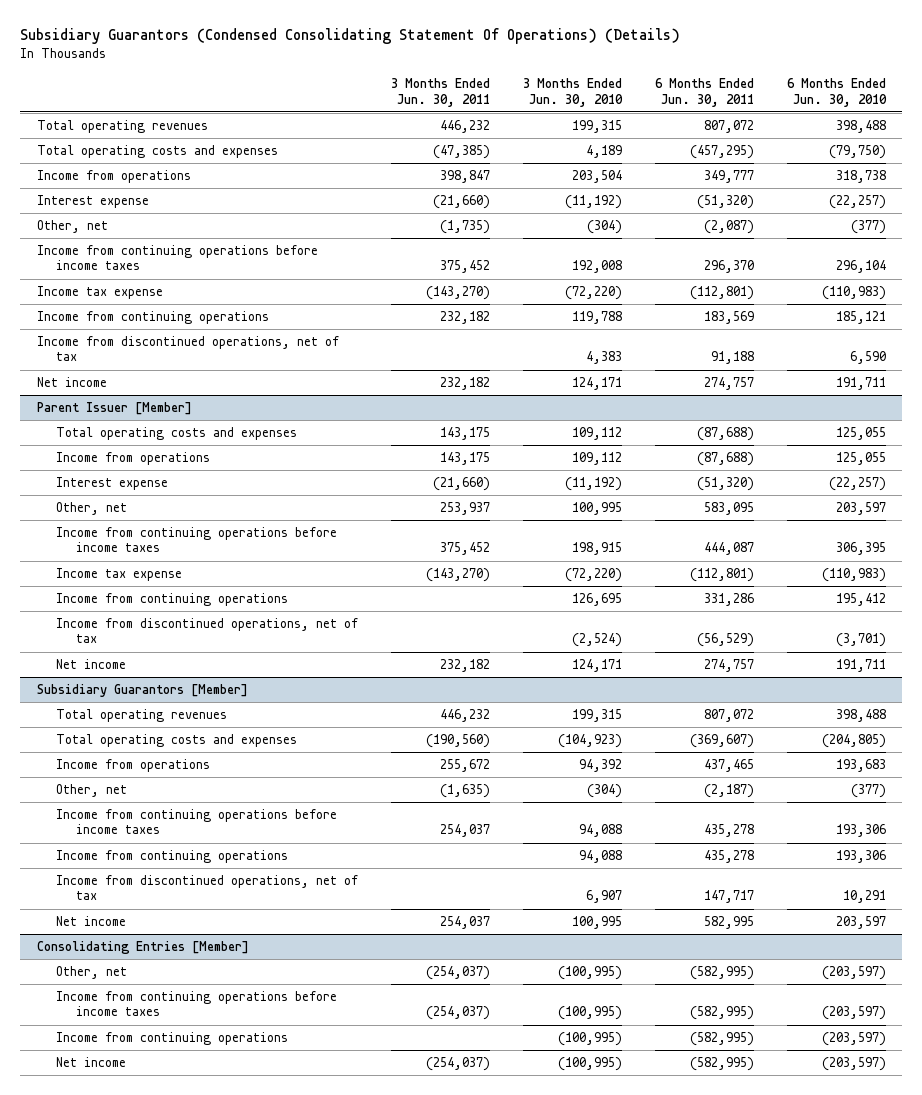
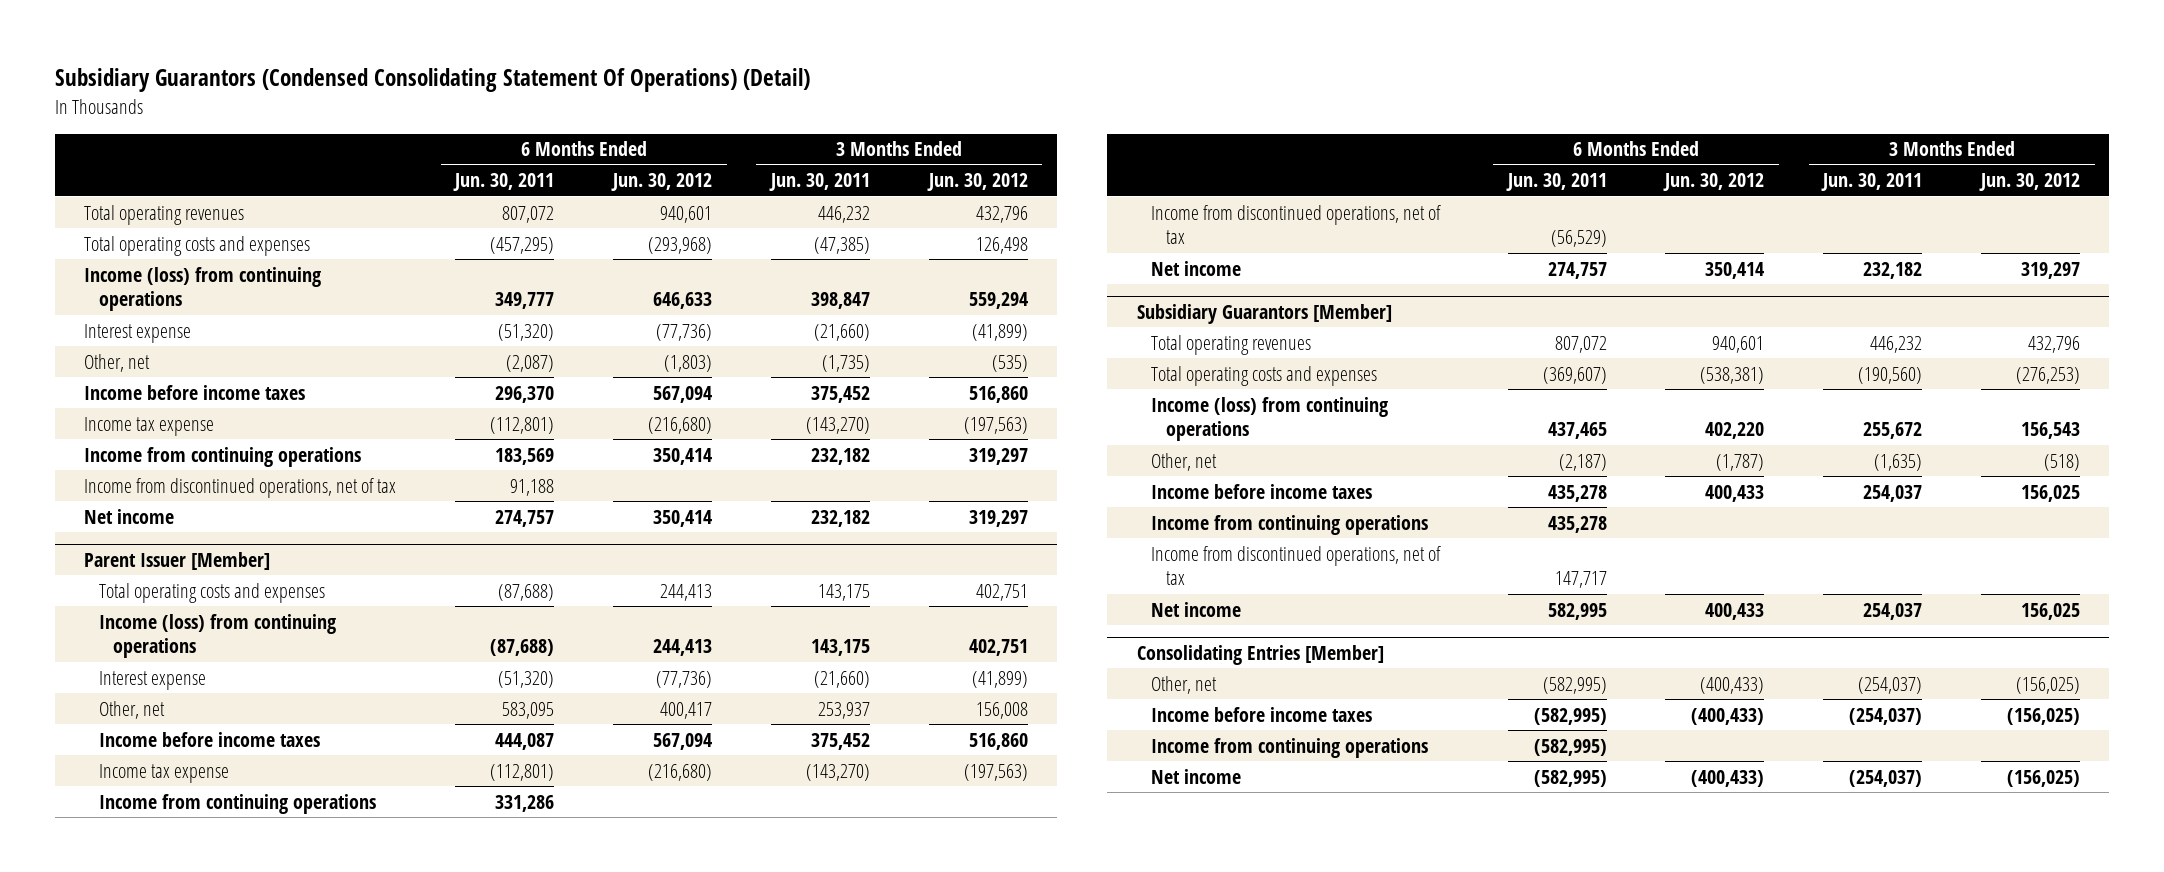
- Subsidiary Guarantors (Condensed Consolidating Statement Of Operations) (Details)
+ Subsidiary Guarantors (Condensed Consolidating Statement Of Operations) (Detail)
- | 3 Months Ended Jun. 30, 2011 | 3 Months Ended Jun. 30, 2010 | 6 Months Ended Jun. 30, 2011 | 6 Months Ended Jun. 30, 2010
+ | 6 Months Ended Jun. 30, 2011 | 6 Months Ended Jun. 30, 2012 | 3 Months Ended Jun. 30, 2011 | 3 Months Ended Jun. 30, 2012
- Income from operations | 398,847 | 203,504 | 349,777 | 318,738
+ Income (loss) from continuing operations | 349,777 | 646,633 | 398,847 | 559,294
- Income from continuing operations before income taxes | 375,452 | 192,008 | 296,370 | 296,104
+ Income before income taxes | 296,370 | 567,094 | 375,452 | 516,860
@ Parent Issuer [Member]
- Income from operations | 143,175 | 109,112 | (87,688) | 125,055
+ Income (loss) from continuing operations | (87,688) | 244,413 | 143,175 | 402,751
- Income from continuing operations before income taxes | 375,452 | 198,915 | 444,087 | 306,395
+ Income before income taxes | 444,087 | 567,094 | 375,452 | 516,860
@ Subsidiary Guarantors [Member]
- Income from operations | 255,672 | 94,392 | 437,465 | 193,683
+ Income (loss) from continuing operations | 437,465 | 402,220 | 255,672 | 156,543
- Income from continuing operations before income taxes | 254,037 | 94,088 | 435,278 | 193,306
+ Income before income taxes | 435,278 | 400,433 | 254,037 | 156,025
@ Consolidating Entries [Member]
- Income from continuing operations before income taxes | (254,037) | (100,995) | (582,995) | (203,597)
+ Income before income taxes | (582,995) | (400,433) | (254,037) | (156,025)

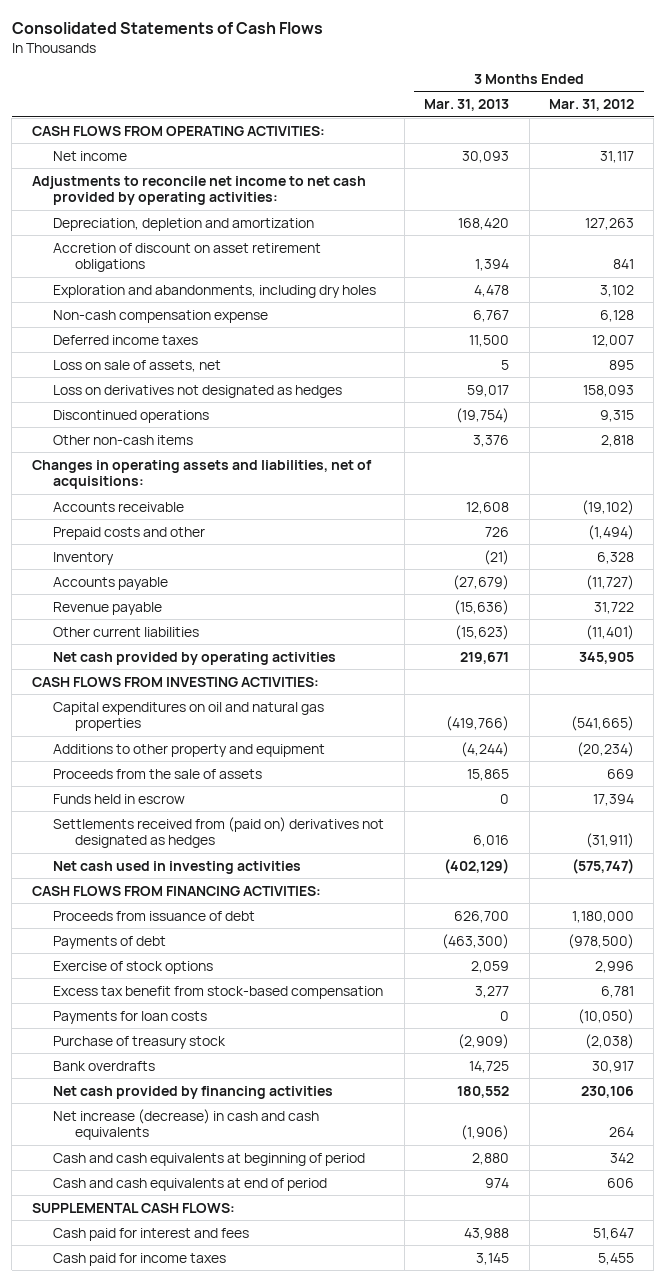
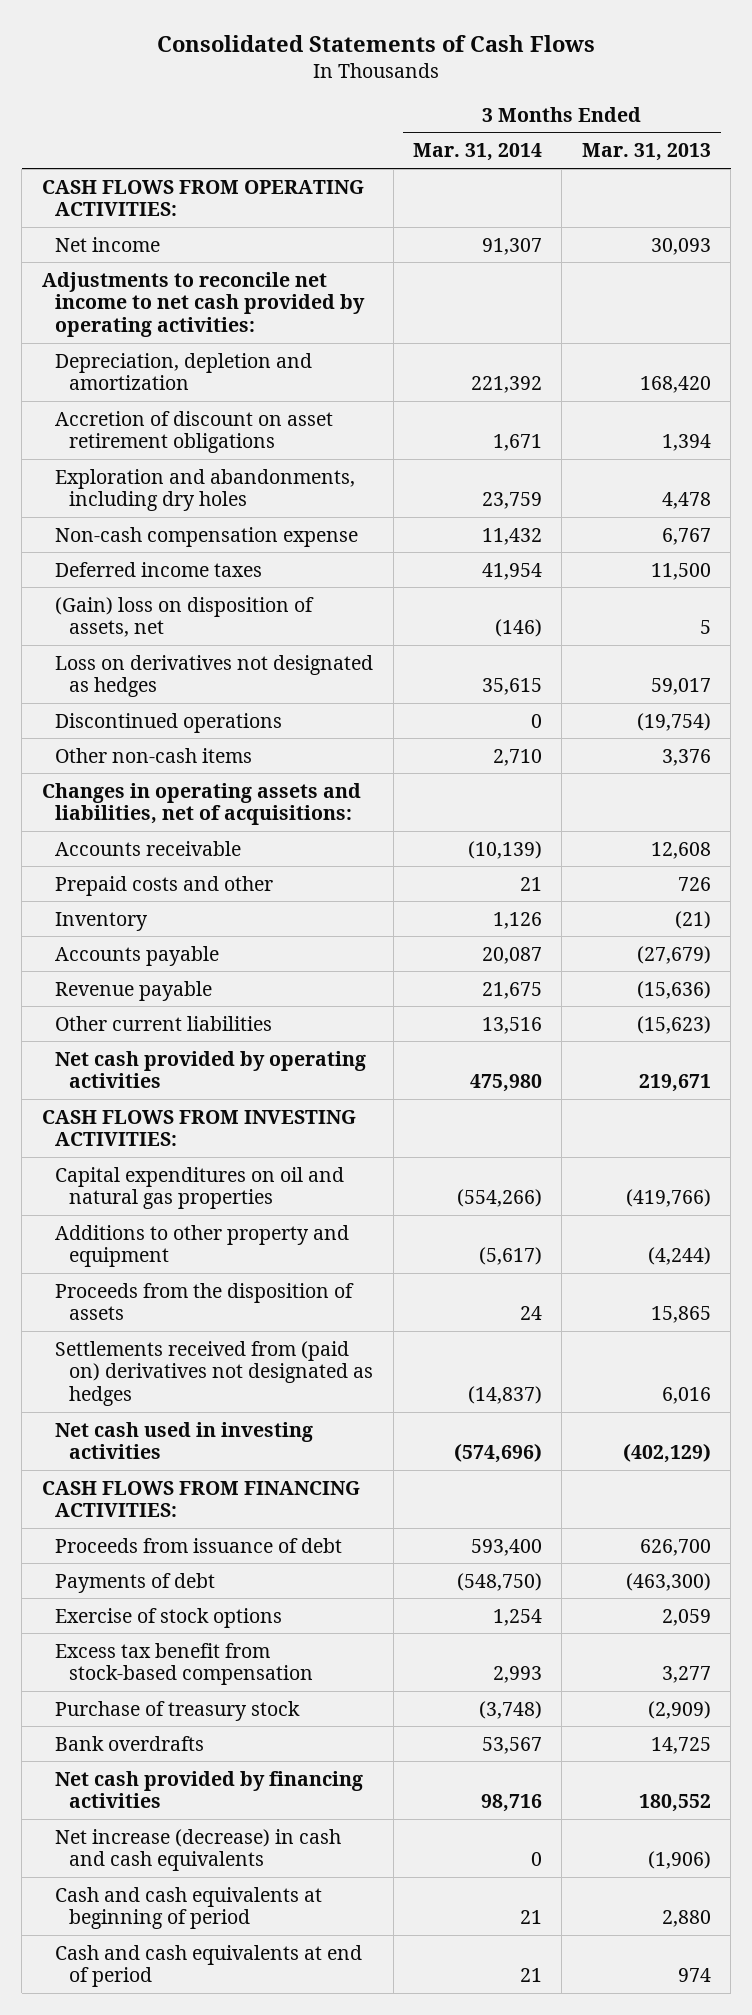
- | 3 Months Ended Mar. 31, 2013 | 3 Months Ended Mar. 31, 2012
+ | 3 Months Ended Mar. 31, 2014 | 3 Months Ended Mar. 31, 2013
- Loss on sale of assets, net | 5 | 895
+ (Gain) loss on disposition of assets, net | (146) | 5
- Proceeds from the sale of assets | 15,865 | 669
- Funds held in escrow | 0 | 17,394
+ Proceeds from the disposition of assets | 24 | 15,865
- Payments for loan costs | 0 | (10,050)
- SUPPLEMENTAL CASH FLOWS:
- Cash paid for interest and fees | 43,988 | 51,647
- Cash paid for income taxes | 3,145 | 5,455

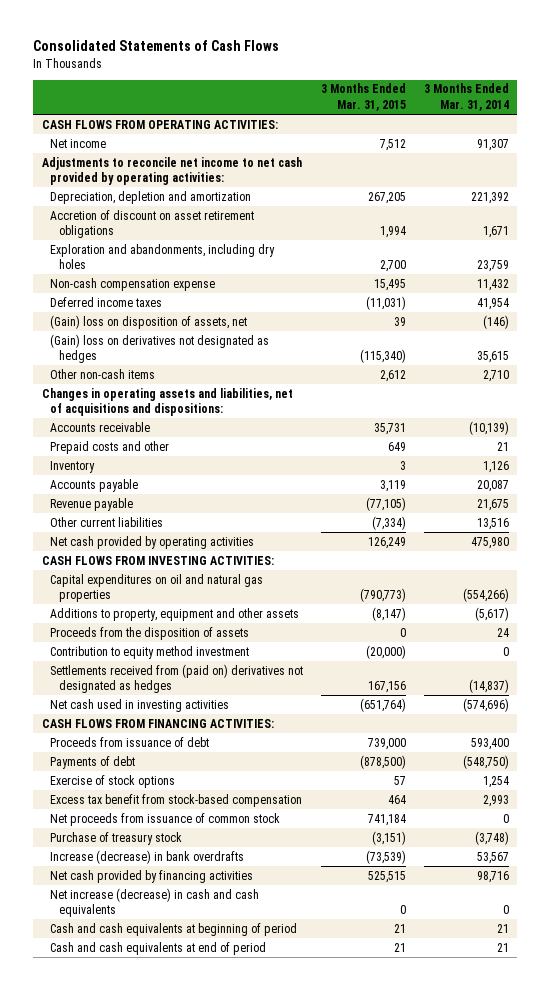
- | 3 Months Ended Mar. 31, 2014 | 3 Months Ended Mar. 31, 2013
+ | 3 Months Ended Mar. 31, 2015 | 3 Months Ended Mar. 31, 2014
- Loss on derivatives not designated as hedges | 35,615 | 59,017
- Discontinued operations | 0 | (19,754)
+ (Gain) loss on derivatives not designated as hedges | (115,340) | 35,615
- Changes in operating assets and liabilities, net of acquisitions:
+ Changes in operating assets and liabilities, net of acquisitions and dispositions:
- Additions to other property and equipment | (5,617) | (4,244)
+ Additions to property, equipment and other assets | (8,147) | (5,617)
+ Contribution to equity method investment | (20,000) | 0
+ Net proceeds from issuance of common stock | 741,184 | 0
- Bank overdrafts | 53,567 | 14,725
+ Increase (decrease) in bank overdrafts | (73,539) | 53,567

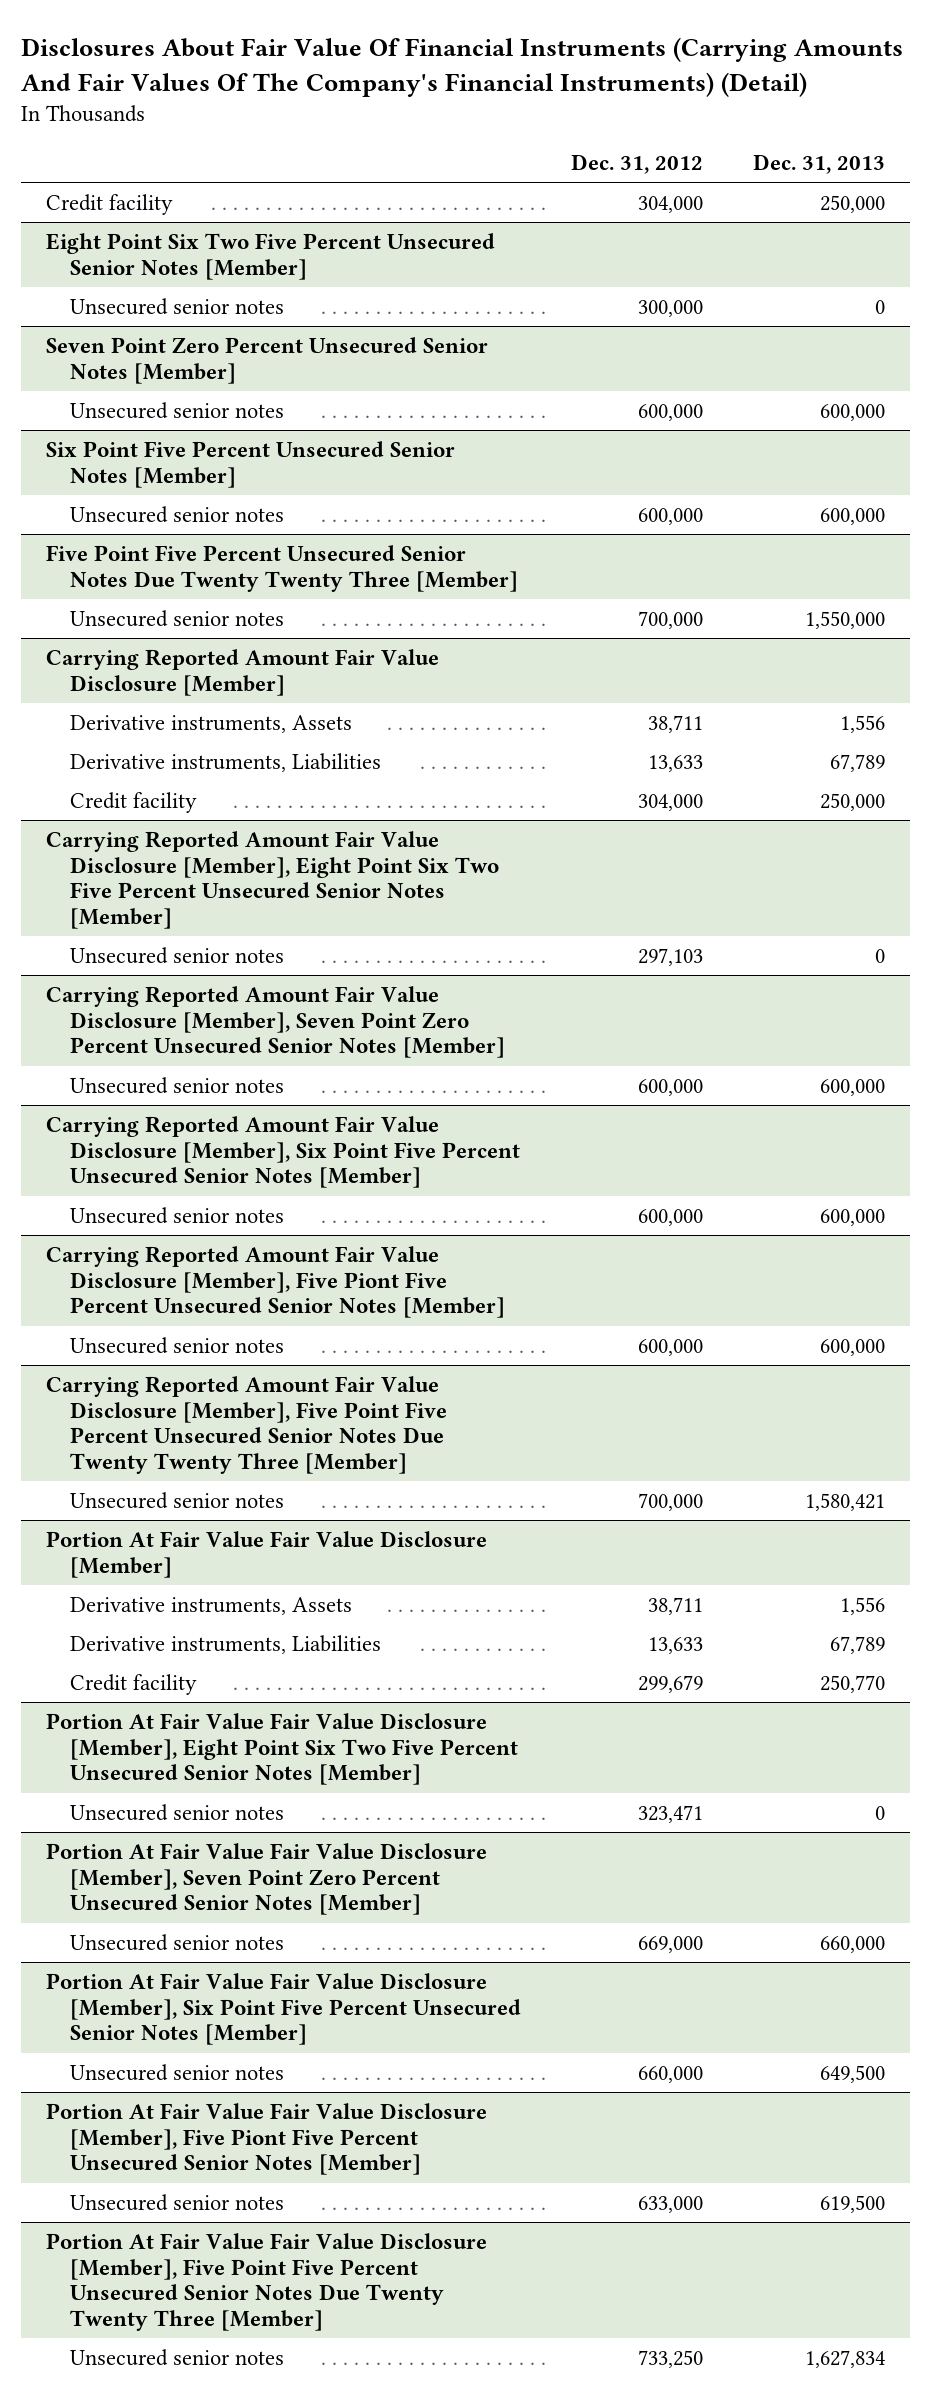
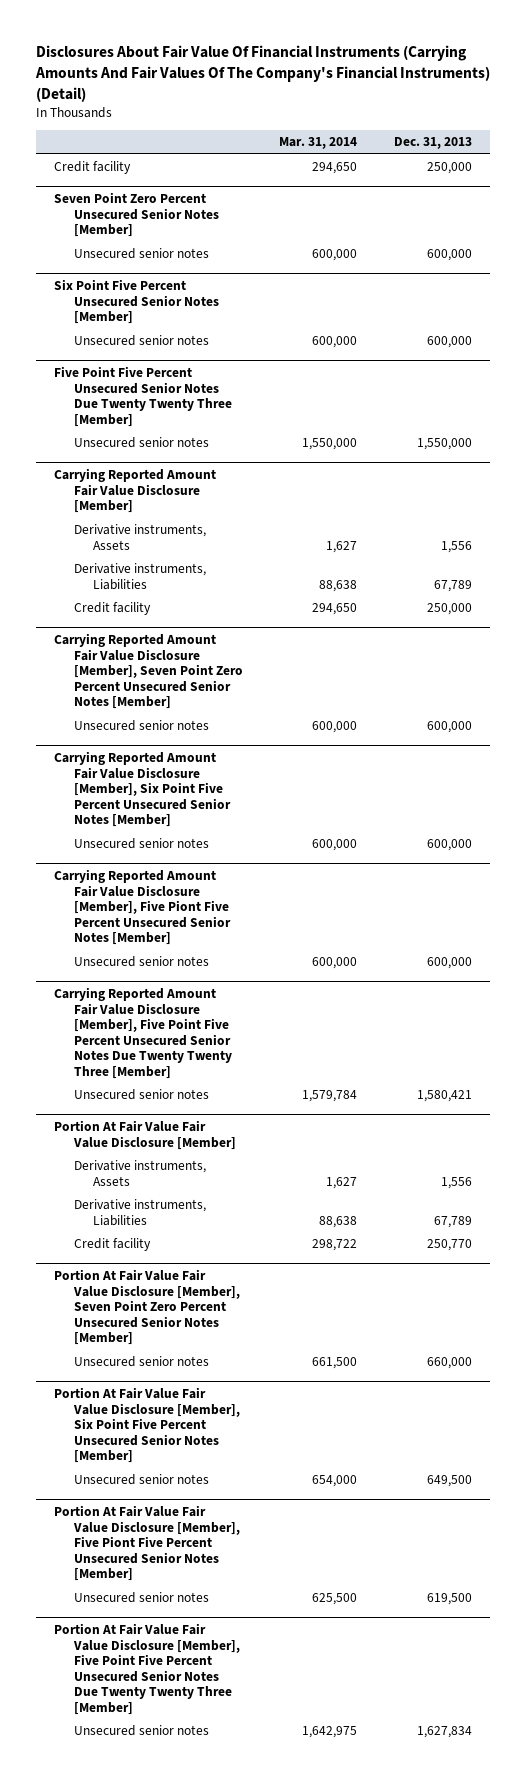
- | Dec. 31, 2012 | Dec. 31, 2013
+ | Mar. 31, 2014 | Dec. 31, 2013
- Eight Point Six Two Five Percent Unsecured Senior Notes [Member]
- Unsecured senior notes | 300,000 | 0
- Carrying Reported Amount Fair Value Disclosure [Member], Eight Point Six Two Five Percent Unsecured Senior Notes [Member]
- Unsecured senior notes | 297,103 | 0
- Portion At Fair Value Fair Value Disclosure [Member], Eight Point Six Two Five Percent Unsecured Senior Notes [Member]
- Unsecured senior notes | 323,471 | 0

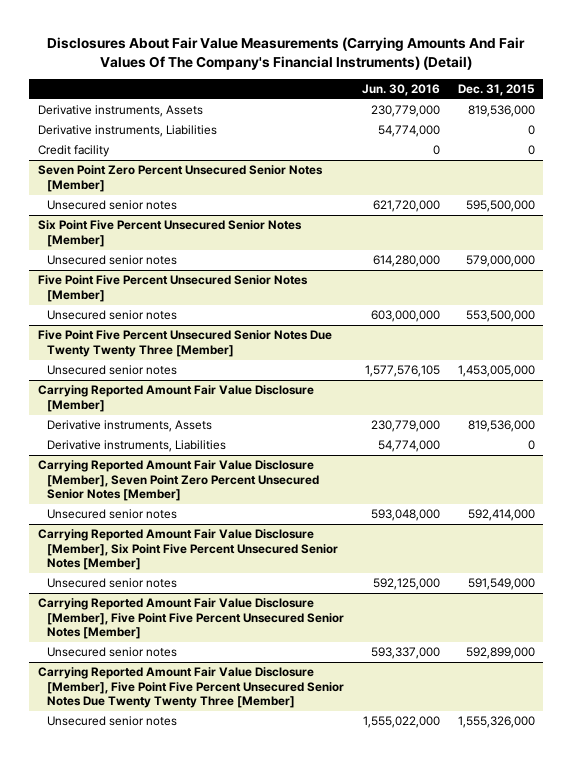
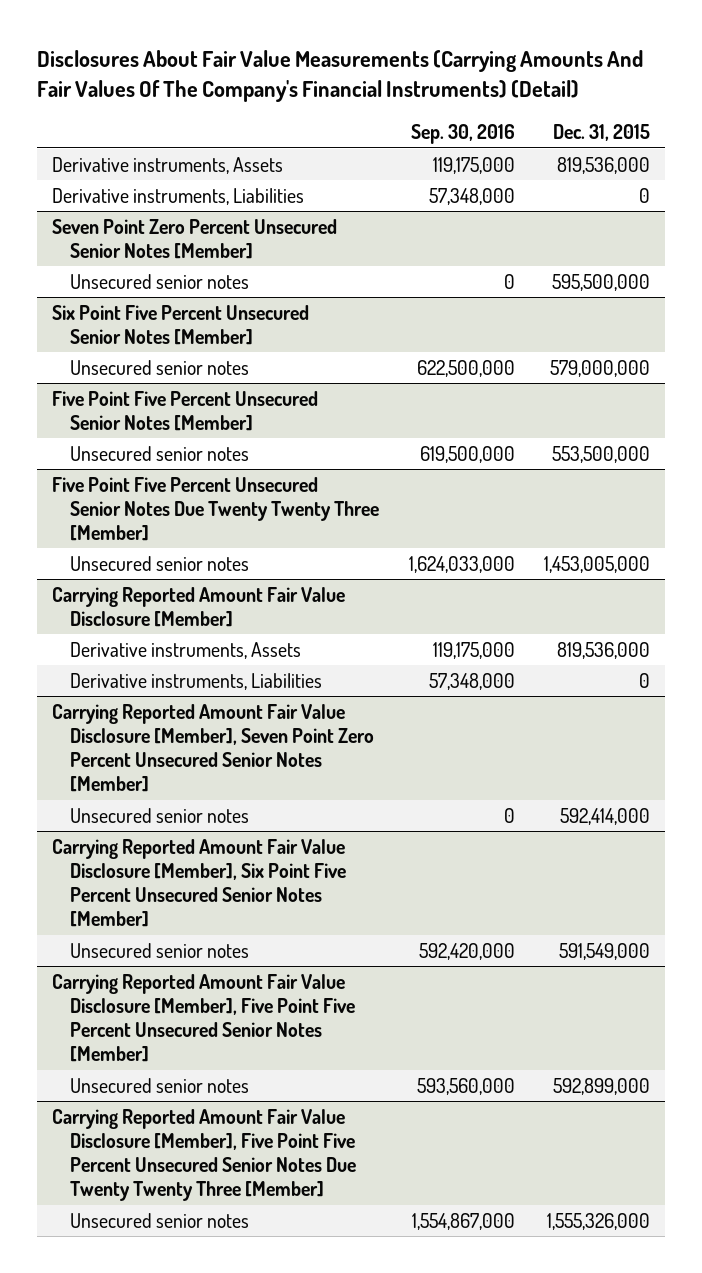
- | Jun. 30, 2016 | Dec. 31, 2015
+ | Sep. 30, 2016 | Dec. 31, 2015
- Credit facility | 0 | 0

